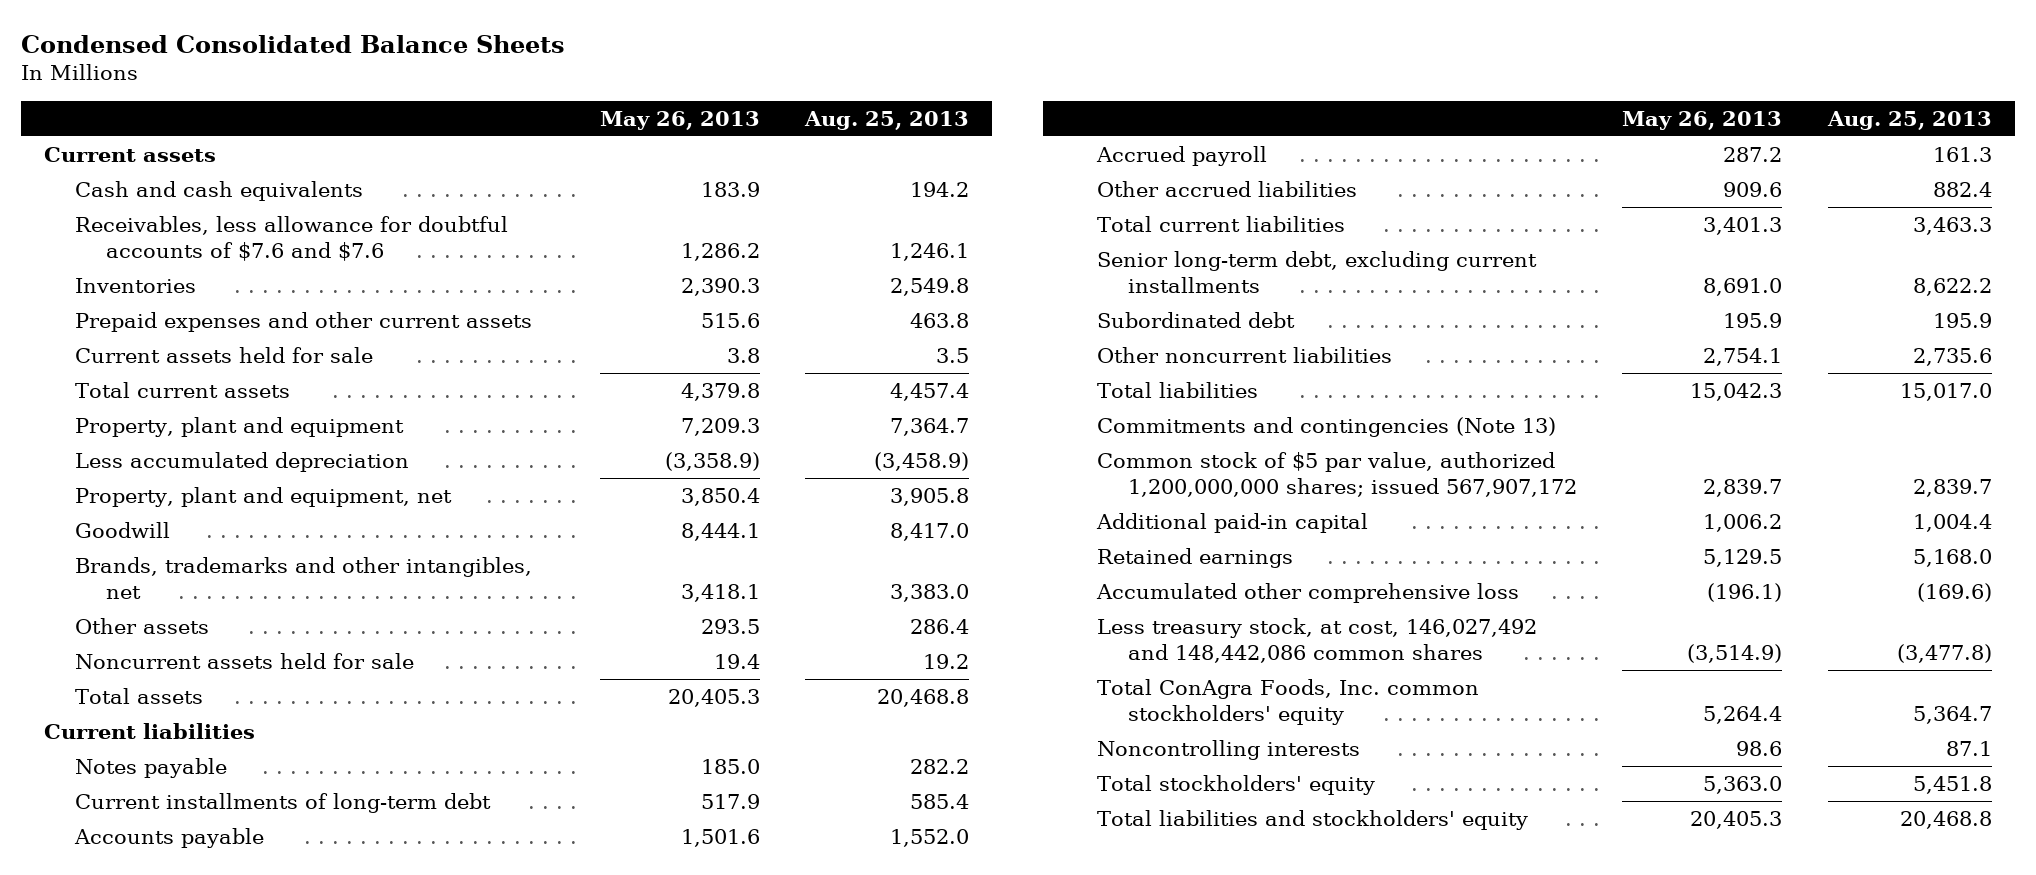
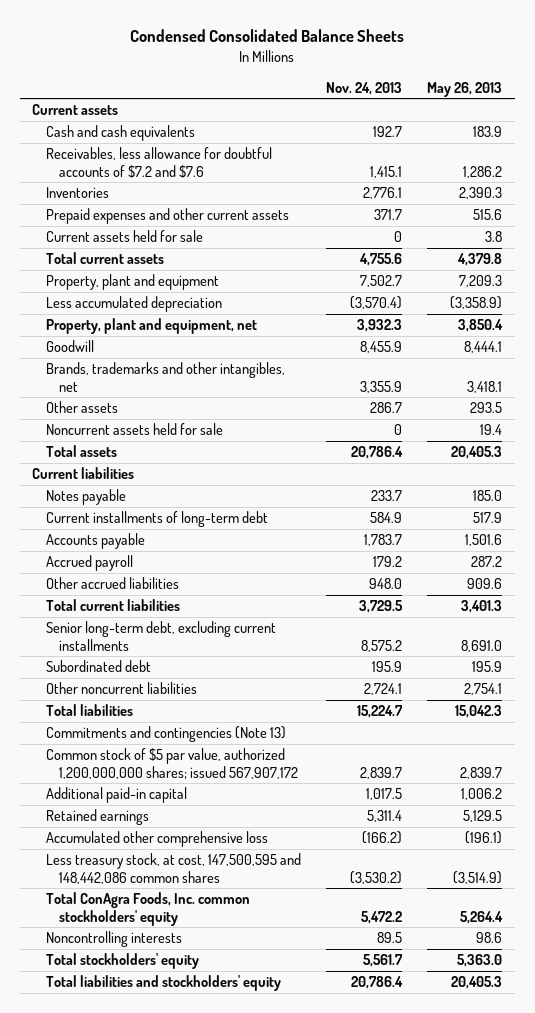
- | May 26, 2013 | Aug. 25, 2013
+ | Nov. 24, 2013 | May 26, 2013
- Receivables, less allowance for doubtful accounts of $7.6 and $7.6 | 1,286.2 | 1,246.1
+ Receivables, less allowance for doubtful accounts of $7.2 and $7.6 | 1,415.1 | 1,286.2
- Less treasury stock, at cost, 146,027,492 and 148,442,086 common shares | (3,514.9) | (3,477.8)
+ Less treasury stock, at cost, 147,500,595 and 148,442,086 common shares | (3,530.2) | (3,514.9)

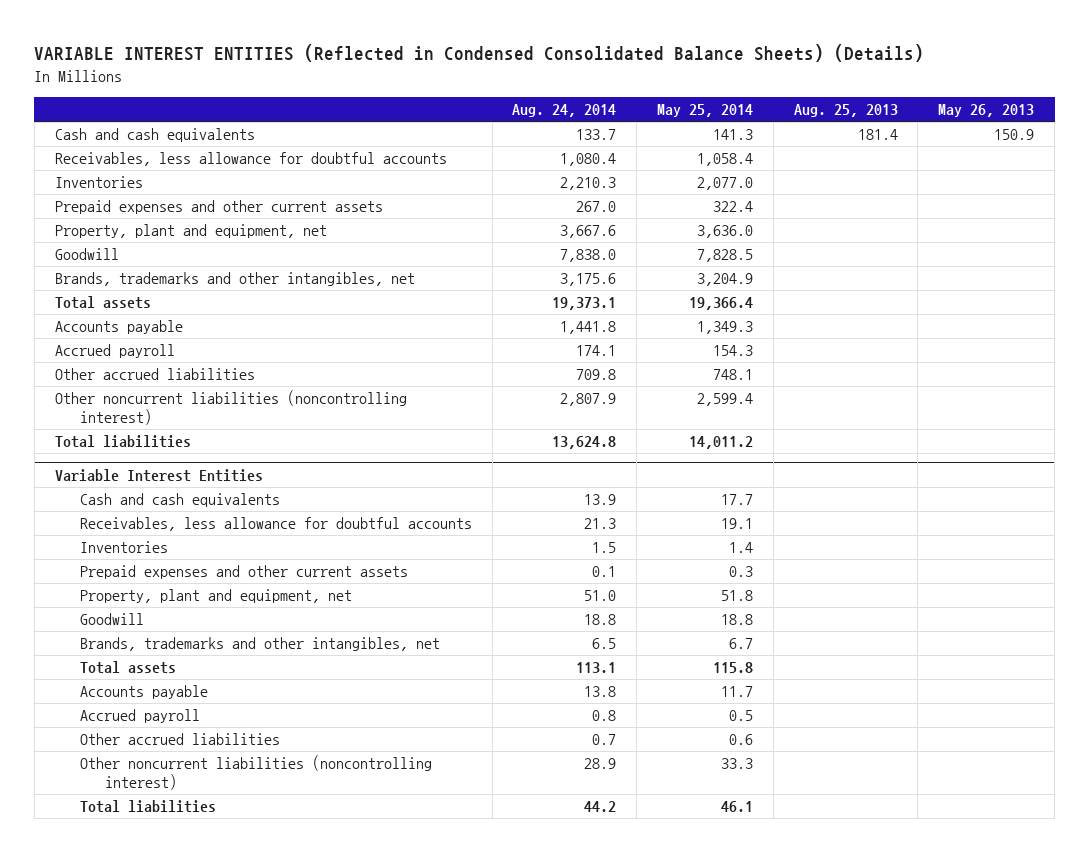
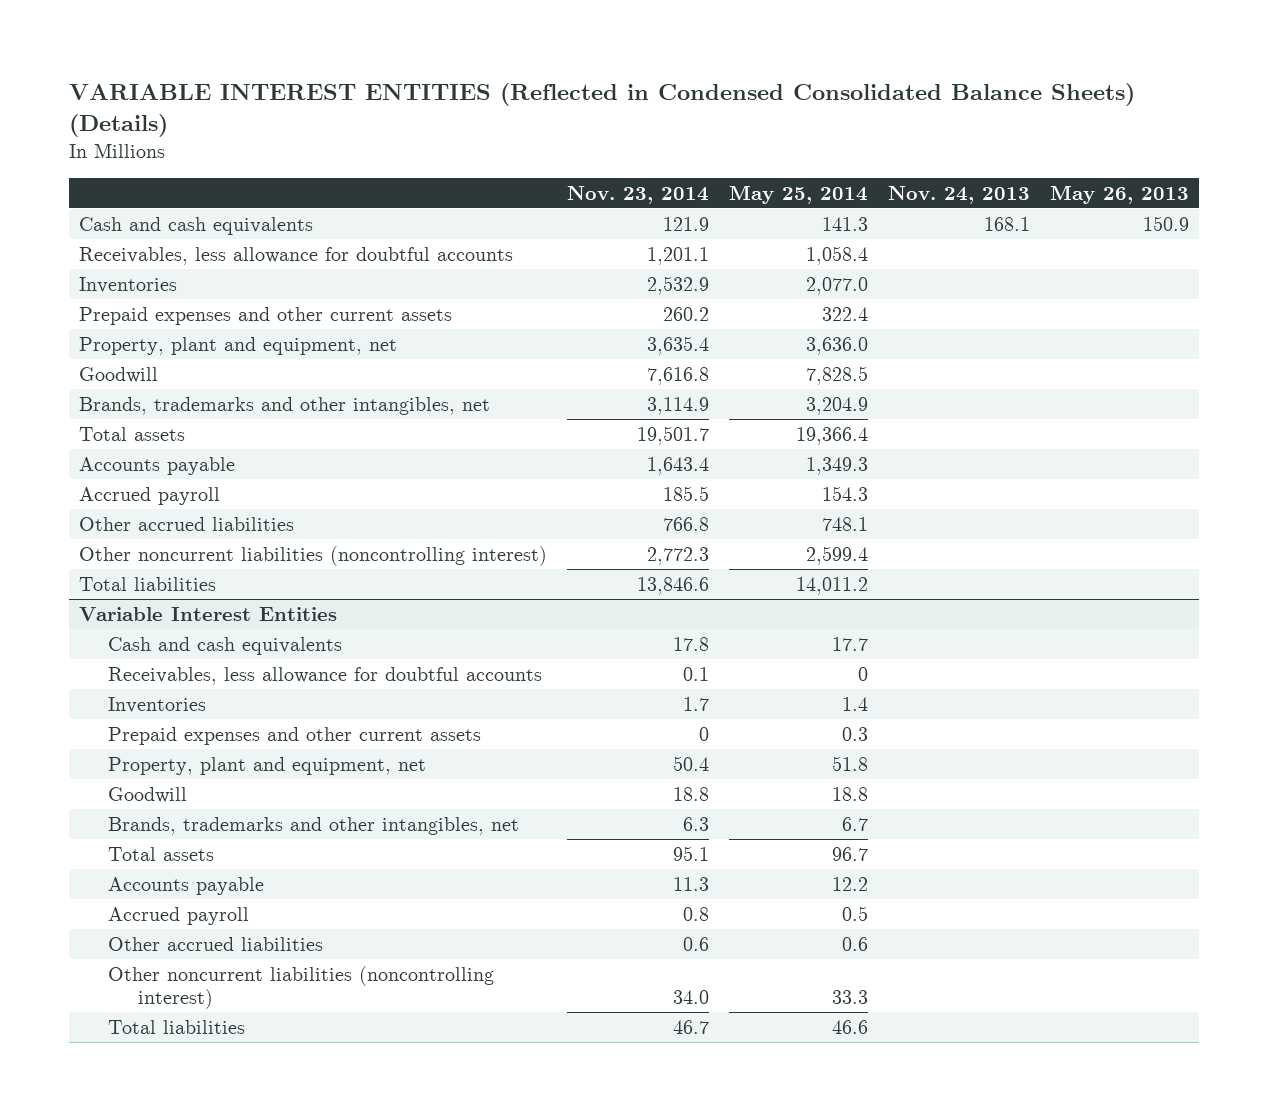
- | Aug. 24, 2014 | May 25, 2014 | Aug. 25, 2013 | May 26, 2013
+ | Nov. 23, 2014 | May 25, 2014 | Nov. 24, 2013 | May 26, 2013
@ Variable Interest Entities
- Receivables, less allowance for doubtful accounts | 21.3 | 19.1 | |
+ Receivables, less allowance for doubtful accounts | 0.1 | 0 | |
- Total assets | 113.1 | 115.8 | |
- Accounts payable | 13.8 | 11.7 | |
+ Total assets | 95.1 | 96.7 | |
+ Accounts payable | 11.3 | 12.2 | |
- Total liabilities | 44.2 | 46.1 | |
+ Total liabilities | 46.7 | 46.6 | |

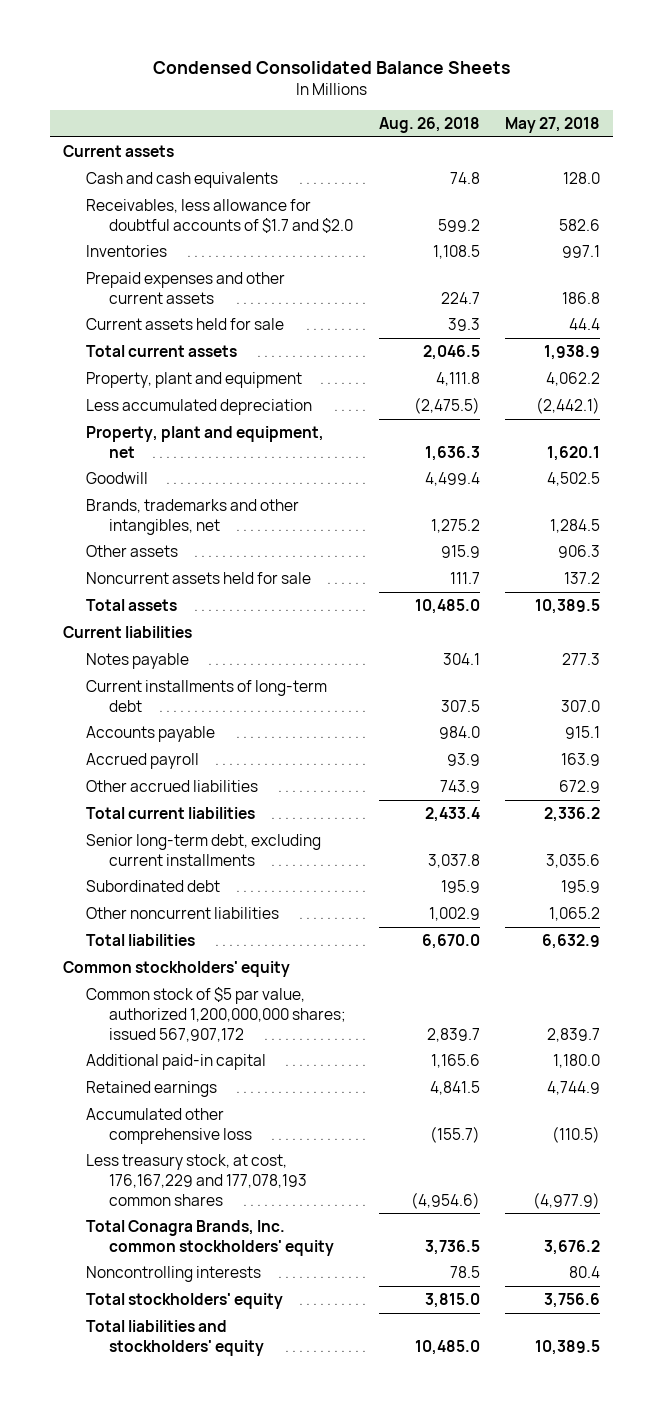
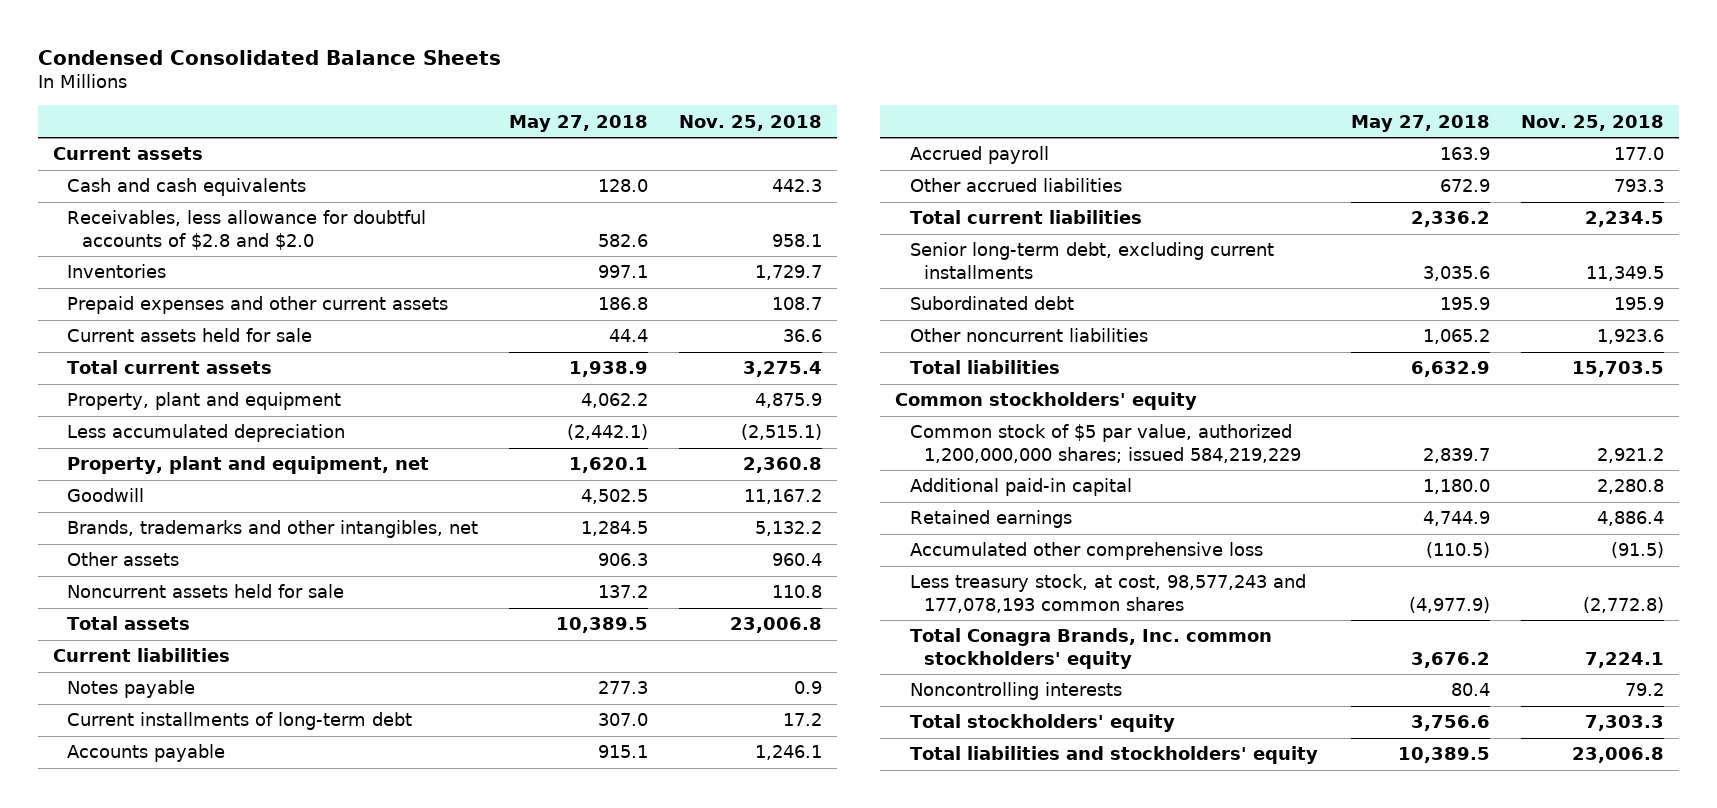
- | Aug. 26, 2018 | May 27, 2018
+ | May 27, 2018 | Nov. 25, 2018
- Receivables, less allowance for doubtful accounts of $1.7 and $2.0 | 599.2 | 582.6
+ Receivables, less allowance for doubtful accounts of $2.8 and $2.0 | 582.6 | 958.1
- Common stock of $5 par value, authorized 1,200,000,000 shares; issued 567,907,172 | 2,839.7 | 2,839.7
+ Common stock of $5 par value, authorized 1,200,000,000 shares; issued 584,219,229 | 2,839.7 | 2,921.2
- Less treasury stock, at cost, 176,167,229 and 177,078,193 common shares | (4,954.6) | (4,977.9)
+ Less treasury stock, at cost, 98,577,243 and 177,078,193 common shares | (4,977.9) | (2,772.8)

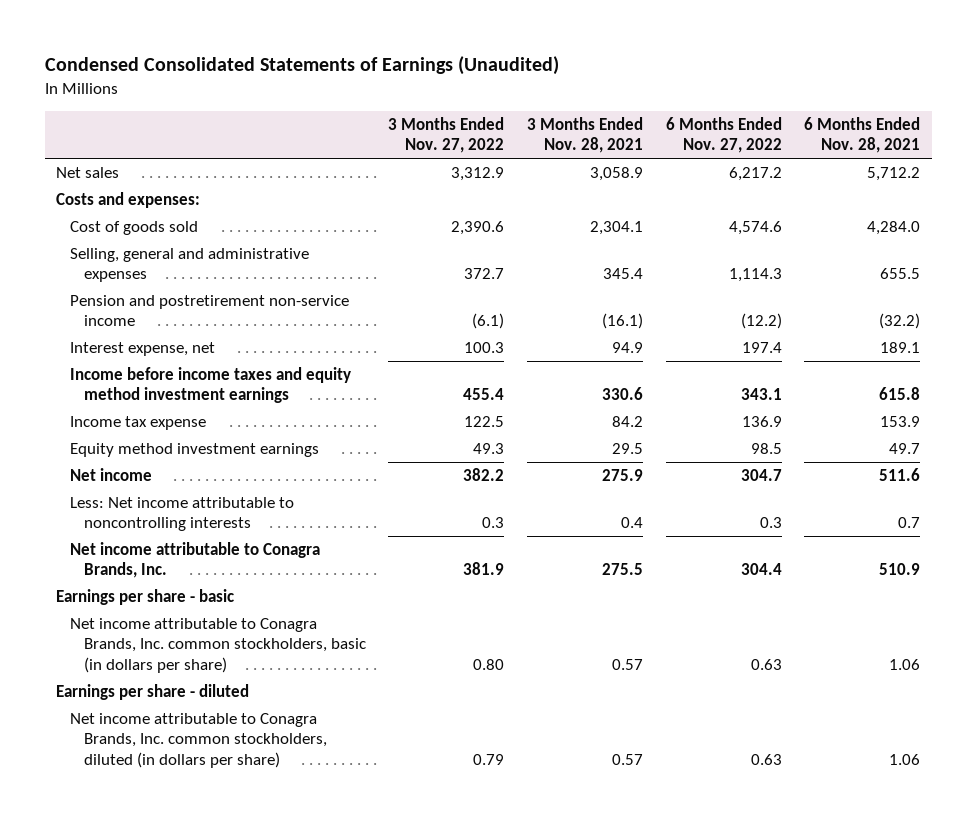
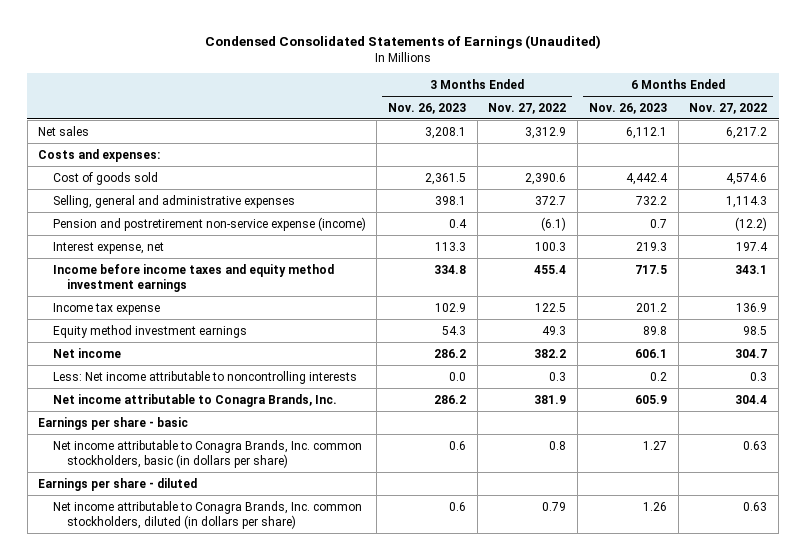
- | 3 Months Ended Nov. 27, 2022 | 3 Months Ended Nov. 28, 2021 | 6 Months Ended Nov. 27, 2022 | 6 Months Ended Nov. 28, 2021
+ | 3 Months Ended Nov. 26, 2023 | 3 Months Ended Nov. 27, 2022 | 6 Months Ended Nov. 26, 2023 | 6 Months Ended Nov. 27, 2022
- Pension and postretirement non-service income | (6.1) | (16.1) | (12.2) | (32.2)
+ Pension and postretirement non-service expense (income) | 0.4 | (6.1) | 0.7 | (12.2)
- Net income attributable to Conagra Brands, Inc. common stockholders, basic (in dollars per share) | 0.80 | 0.57 | 0.63 | 1.06
+ Net income attributable to Conagra Brands, Inc. common stockholders, basic (in dollars per share) | 0.6 | 0.8 | 1.27 | 0.63

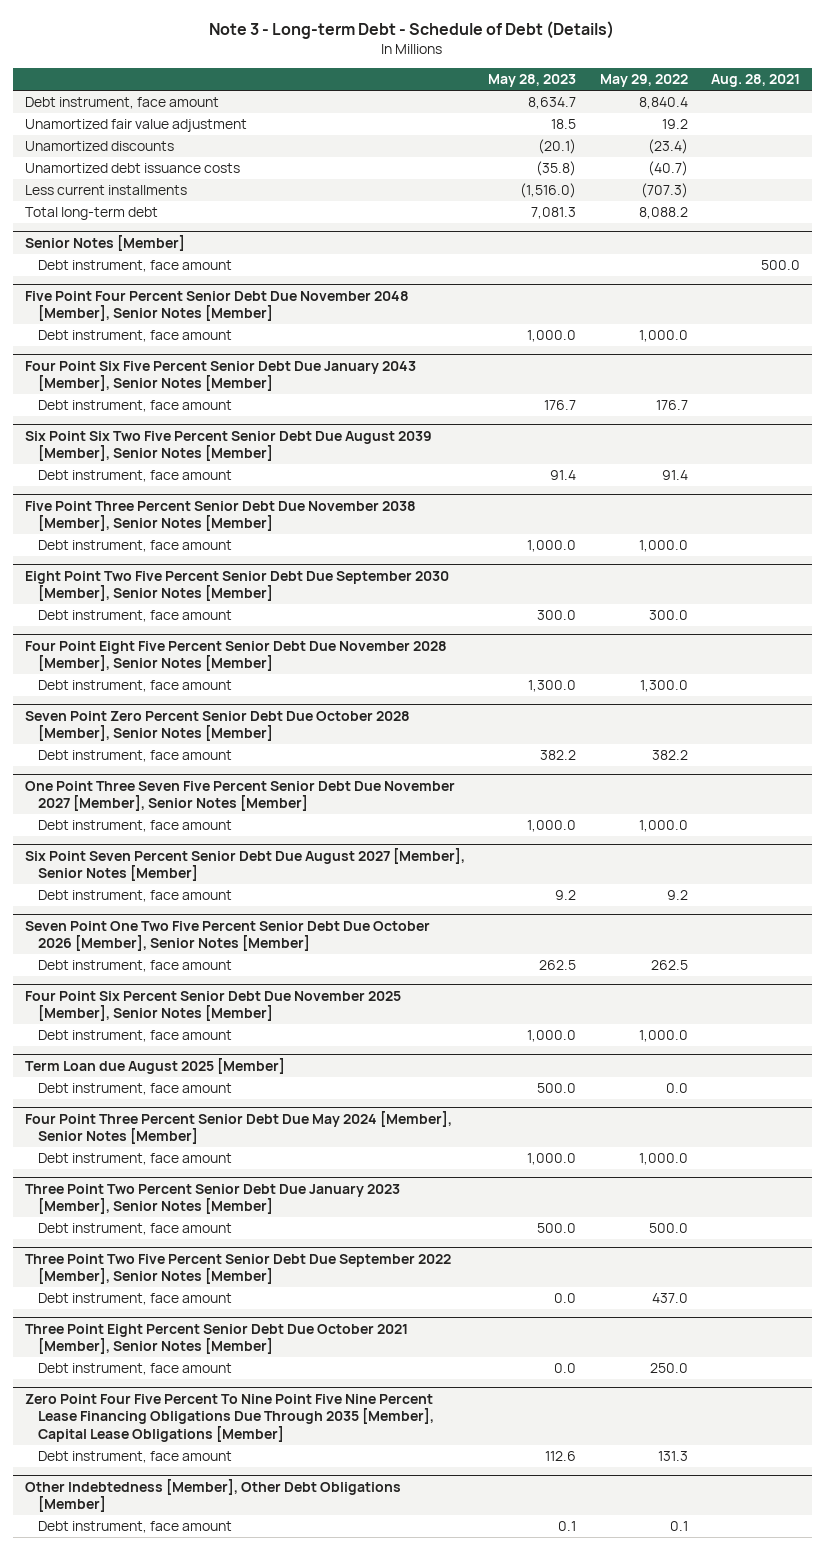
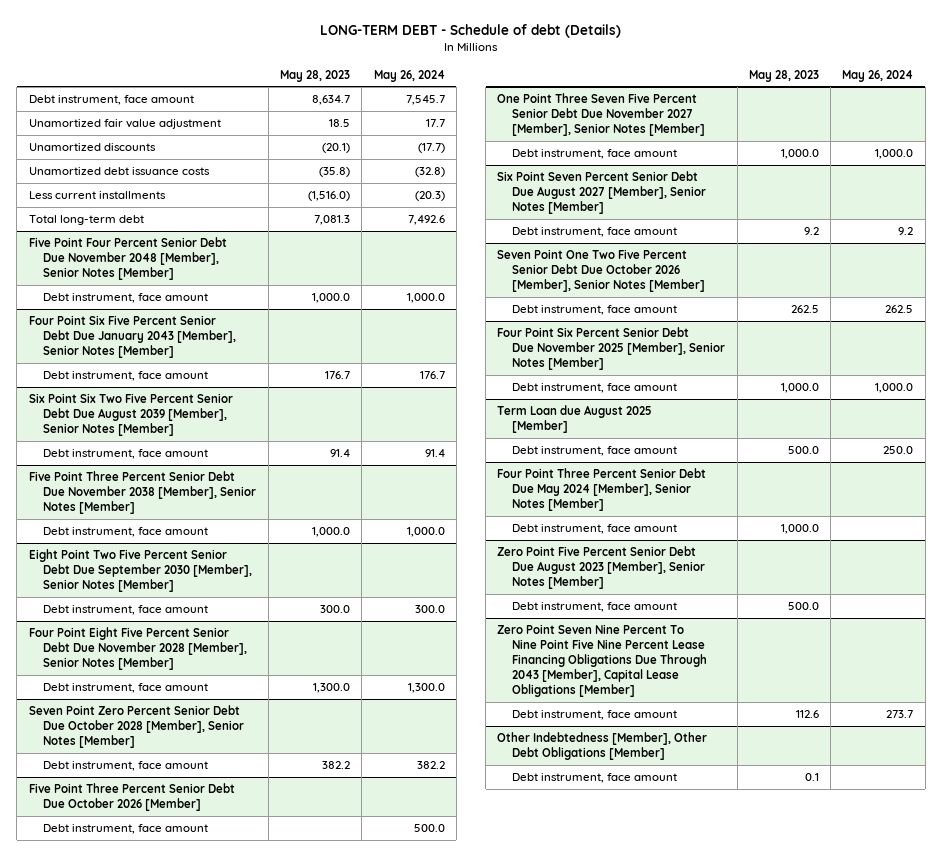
- Note 3 - Long-term Debt - Schedule of Debt (Details)
+ LONG-TERM DEBT - Schedule of debt (Details)
- | May 28, 2023 | May 29, 2022 | Aug. 28, 2021
+ | May 28, 2023 | May 26, 2024
- Senior Notes [Member]
- Debt instrument, face amount | | | 500.0
+ Five Point Three Percent Senior Debt Due October 2026 [Member]
+ Debt instrument, face amount | | 500.0
- Three Point Two Percent Senior Debt Due January 2023 [Member], Senior Notes [Member]
+ Zero Point Five Percent Senior Debt Due August 2023 [Member], Senior Notes [Member]
- Three Point Two Five Percent Senior Debt Due September 2022 [Member], Senior Notes [Member]
- Debt instrument, face amount | 0.0 | 437.0 |
- Three Point Eight Percent Senior Debt Due October 2021 [Member], Senior Notes [Member]
- Debt instrument, face amount | 0.0 | 250.0 |
- Zero Point Four Five Percent To Nine Point Five Nine Percent Lease Financing Obligations Due Through 2035 [Member], Capital Lease Obligations [Member]
+ Zero Point Seven Nine Percent To Nine Point Five Nine Percent Lease Financing Obligations Due Through 2043 [Member], Capital Lease Obligations [Member]

